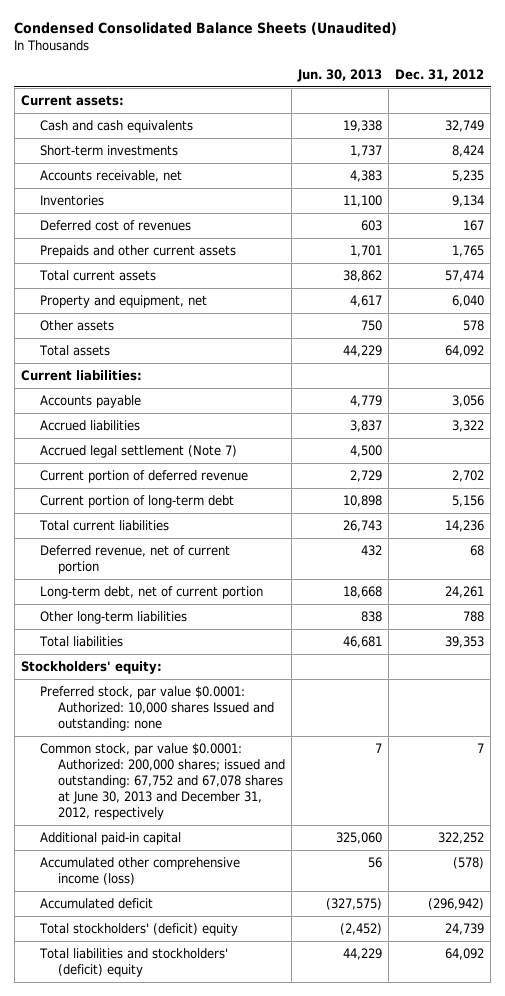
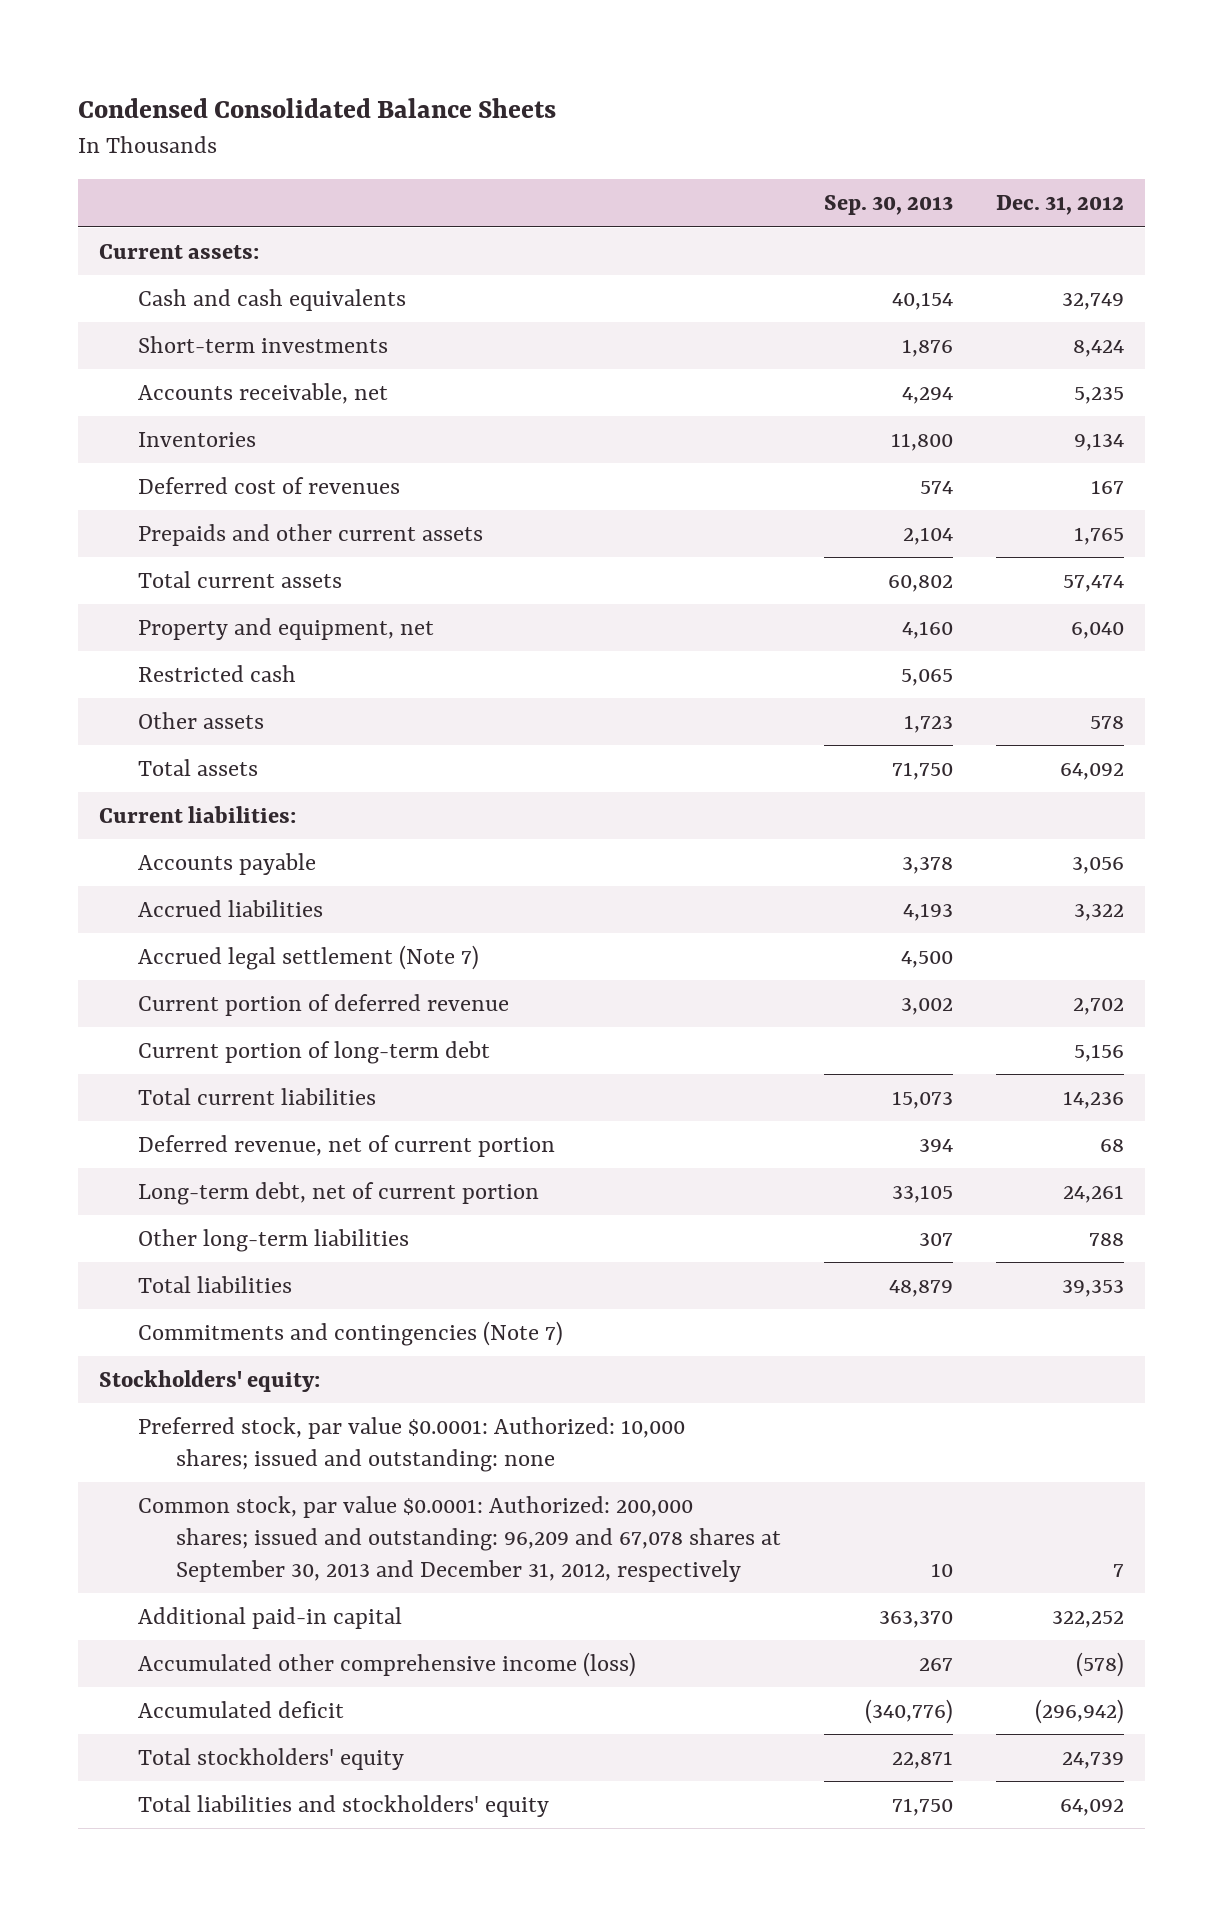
- Condensed Consolidated Balance Sheets (Unaudited)
+ Condensed Consolidated Balance Sheets
- | Jun. 30, 2013 | Dec. 31, 2012
+ | Sep. 30, 2013 | Dec. 31, 2012
+ Restricted cash | 5,065 |
+ Commitments and contingencies (Note 7)
- Preferred stock, par value $0.0001: Authorized: 10,000 shares Issued and outstanding: none
- Common stock, par value $0.0001: Authorized: 200,000 shares; issued and outstanding: 67,752 and 67,078 shares at June 30, 2013 and December 31, 2012, respectively | 7 | 7
+ Preferred stock, par value $0.0001: Authorized: 10,000 shares; issued and outstanding: none
+ Common stock, par value $0.0001: Authorized: 200,000 shares; issued and outstanding: 96,209 and 67,078 shares at September 30, 2013 and December 31, 2012, respectively | 10 | 7
- Total stockholders' (deficit) equity | (2,452) | 24,739
- Total liabilities and stockholders' (deficit) equity | 44,229 | 64,092
+ Total stockholders' equity | 22,871 | 24,739
+ Total liabilities and stockholders' equity | 71,750 | 64,092

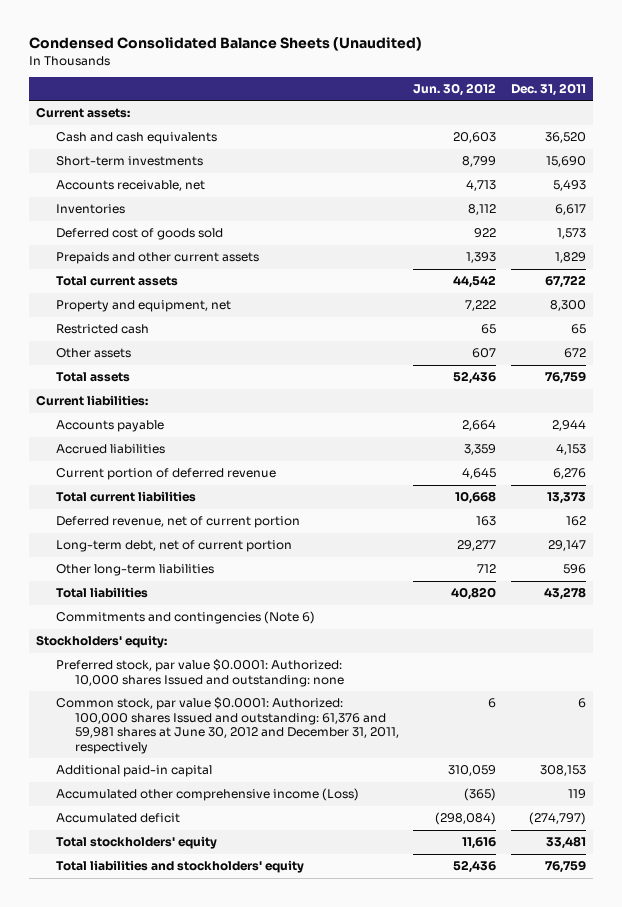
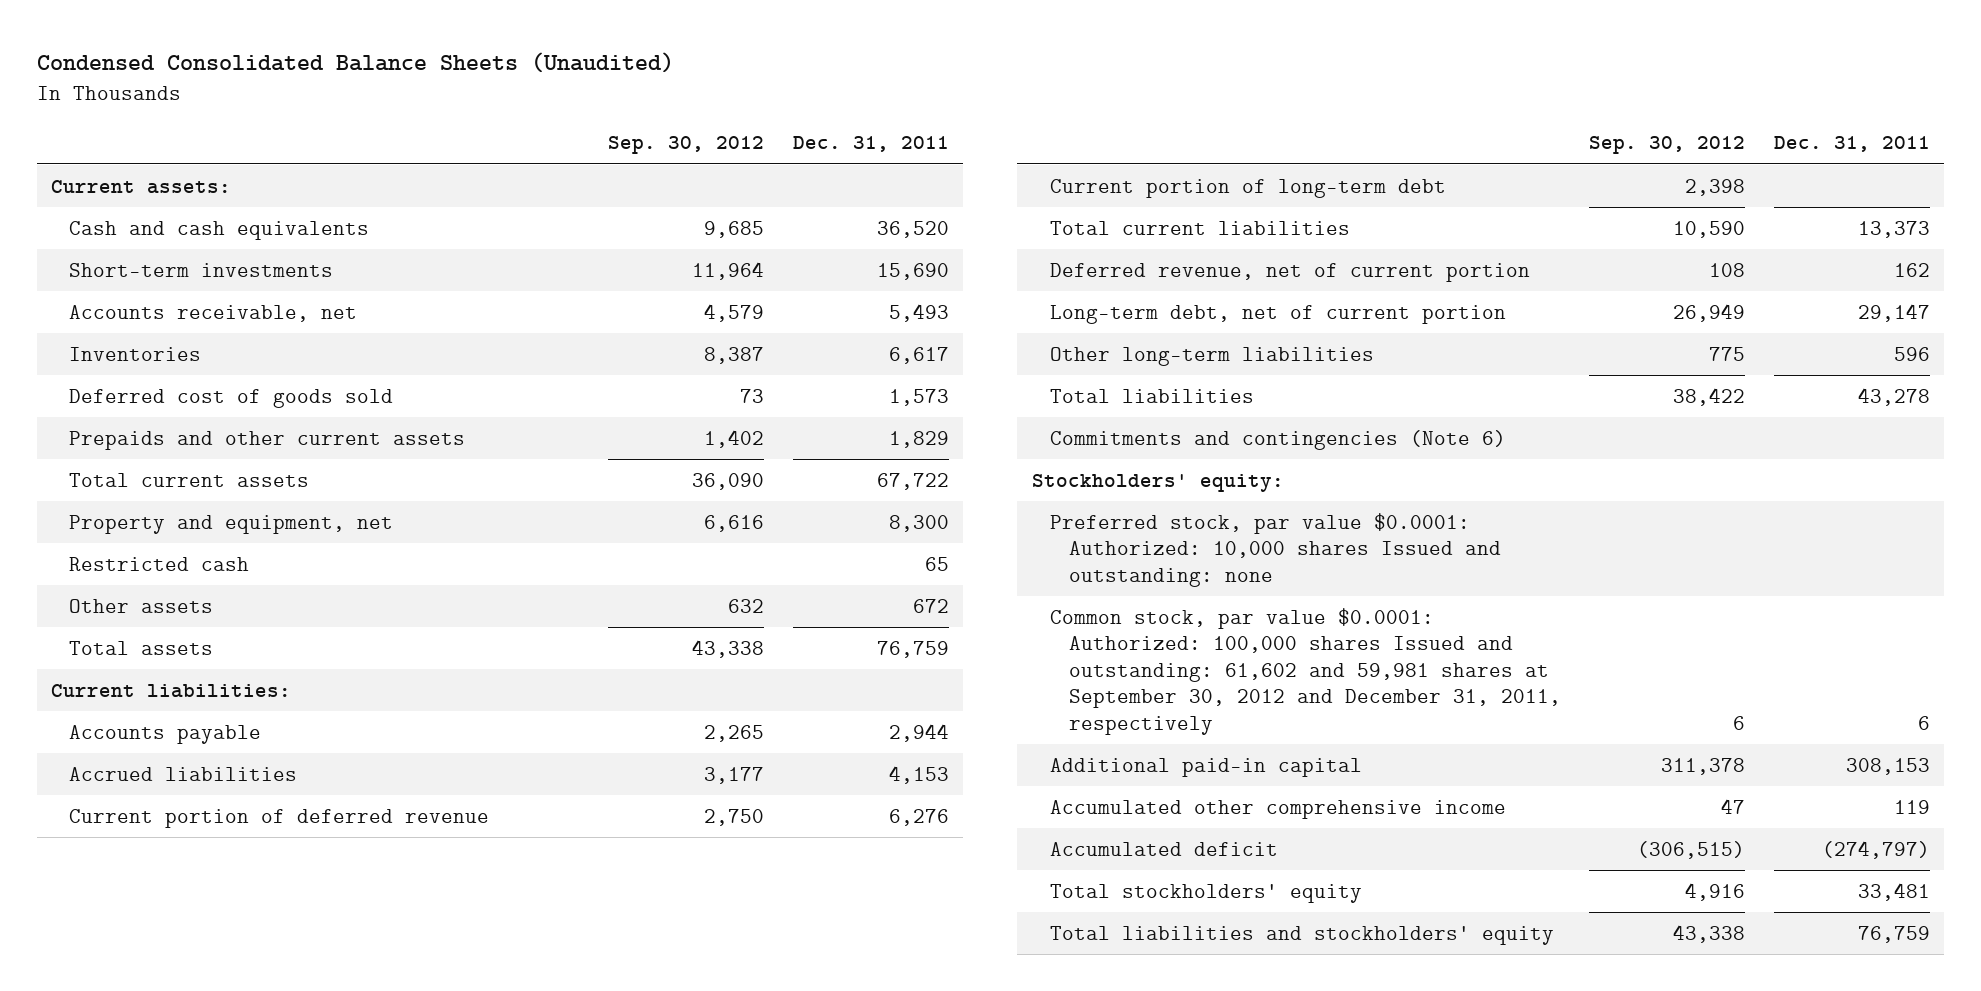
- | Jun. 30, 2012 | Dec. 31, 2011
+ | Sep. 30, 2012 | Dec. 31, 2011
+ Current portion of long-term debt | 2,398 |
- Common stock, par value $0.0001: Authorized: 100,000 shares Issued and outstanding: 61,376 and 59,981 shares at June 30, 2012 and December 31, 2011, respectively | 6 | 6
+ Common stock, par value $0.0001: Authorized: 100,000 shares Issued and outstanding: 61,602 and 59,981 shares at September 30, 2012 and December 31, 2011, respectively | 6 | 6
- Accumulated other comprehensive income (Loss) | (365) | 119
+ Accumulated other comprehensive income | 47 | 119

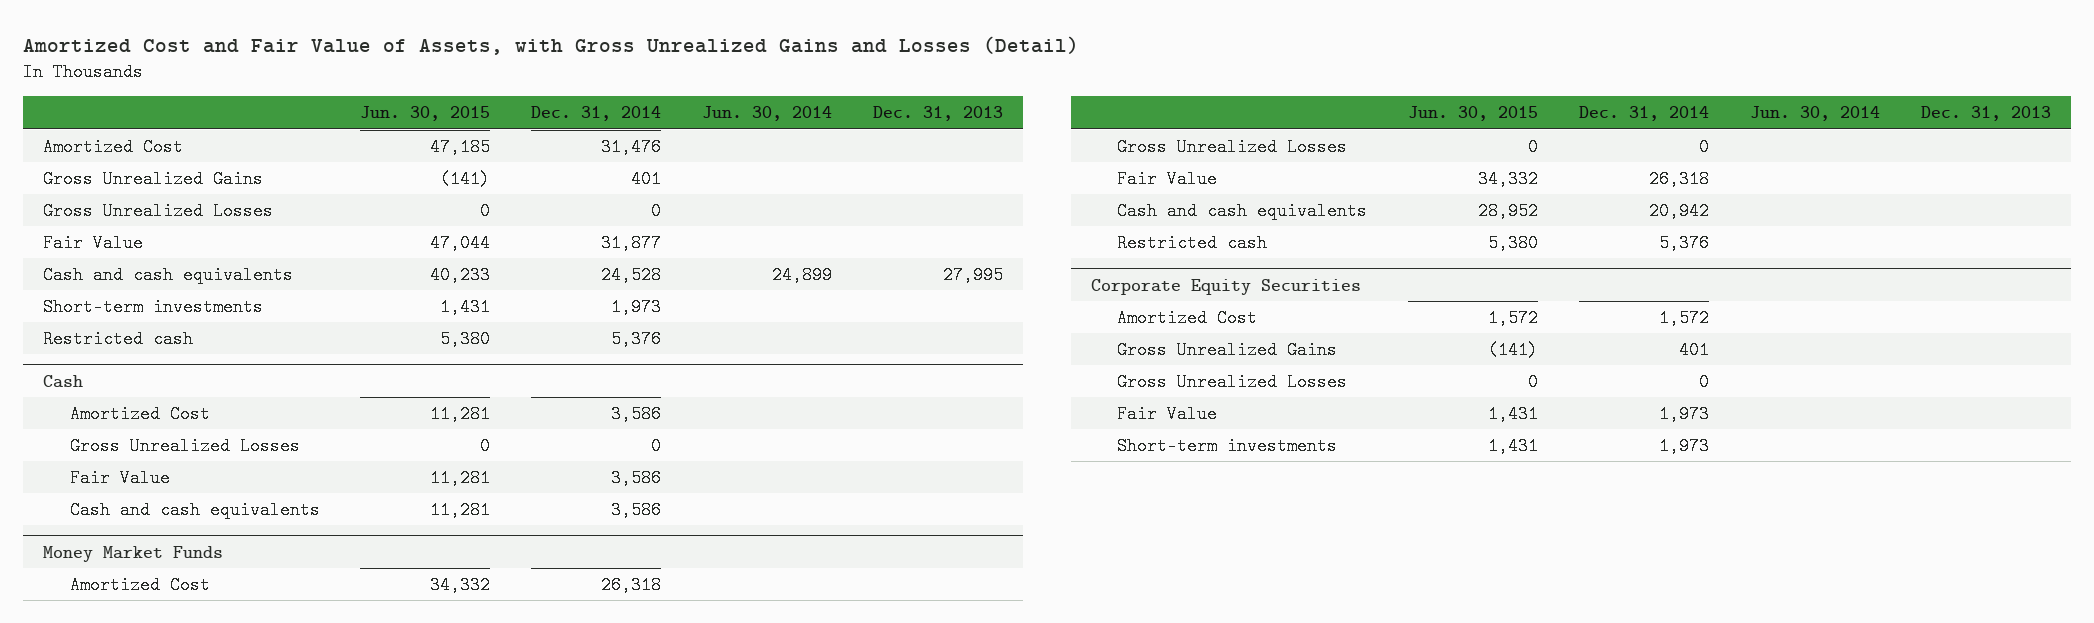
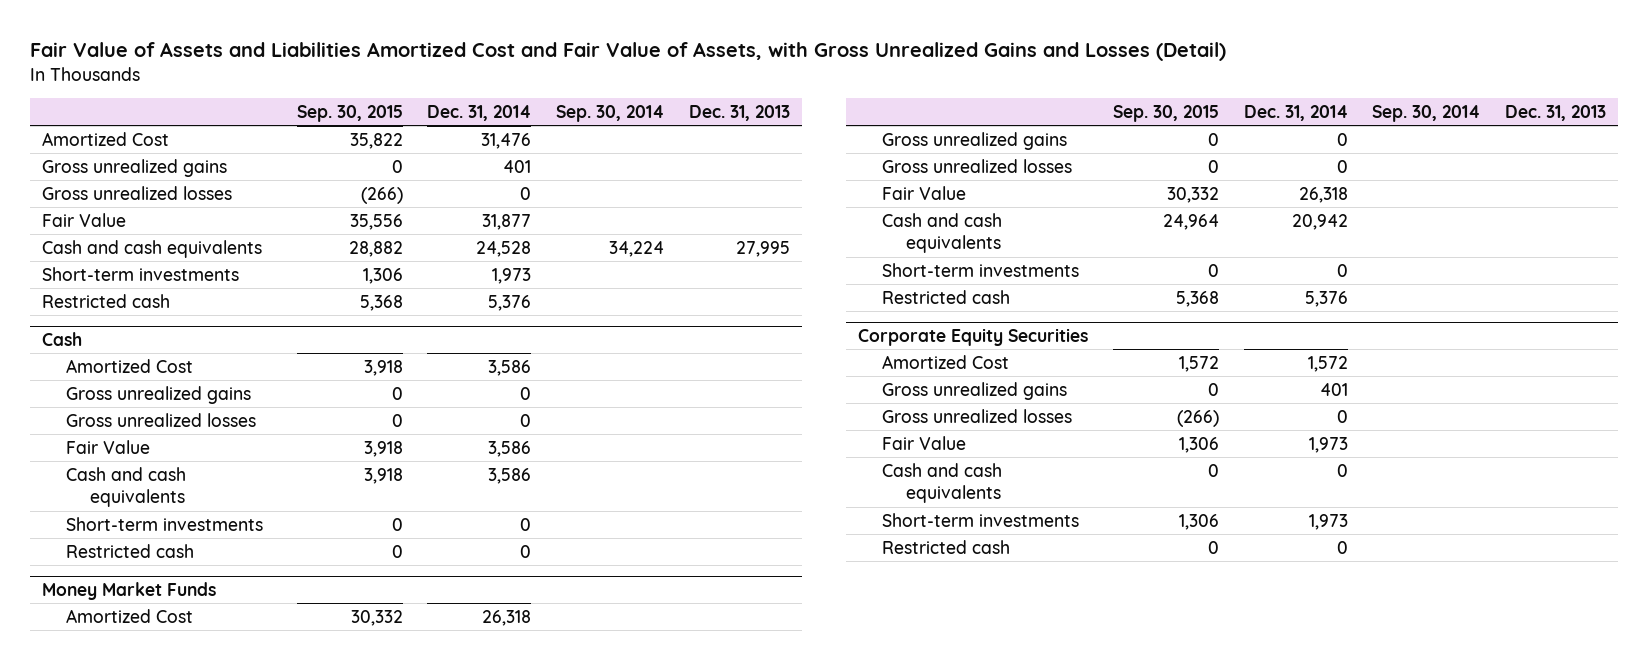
- Amortized Cost and Fair Value of Assets, with Gross Unrealized Gains and Losses (Detail)
+ Fair Value of Assets and Liabilities Amortized Cost and Fair Value of Assets, with Gross Unrealized Gains and Losses (Detail)
- | Jun. 30, 2015 | Dec. 31, 2014 | Jun. 30, 2014 | Dec. 31, 2013
+ | Sep. 30, 2015 | Dec. 31, 2014 | Sep. 30, 2014 | Dec. 31, 2013
- Gross Unrealized Gains | (141) | 401 | |
- Gross Unrealized Losses | 0 | 0 | |
+ Gross unrealized gains | 0 | 401 | |
+ Gross unrealized losses | (266) | 0 | |
@ Cash
- Gross Unrealized Losses | 0 | 0 | |
+ Gross unrealized gains | 0 | 0 | |
+ Gross unrealized losses | 0 | 0 | |
+ Short-term investments | 0 | 0 | |
+ Restricted cash | 0 | 0 | |
@ Money Market Funds
- Gross Unrealized Losses | 0 | 0 | |
+ Gross unrealized gains | 0 | 0 | |
+ Gross unrealized losses | 0 | 0 | |
+ Short-term investments | 0 | 0 | |
@ Corporate Equity Securities
- Gross Unrealized Gains | (141) | 401 | |
- Gross Unrealized Losses | 0 | 0 | |
+ Gross unrealized gains | 0 | 401 | |
+ Gross unrealized losses | (266) | 0 | |
+ Cash and cash equivalents | 0 | 0 | |
+ Restricted cash | 0 | 0 | |

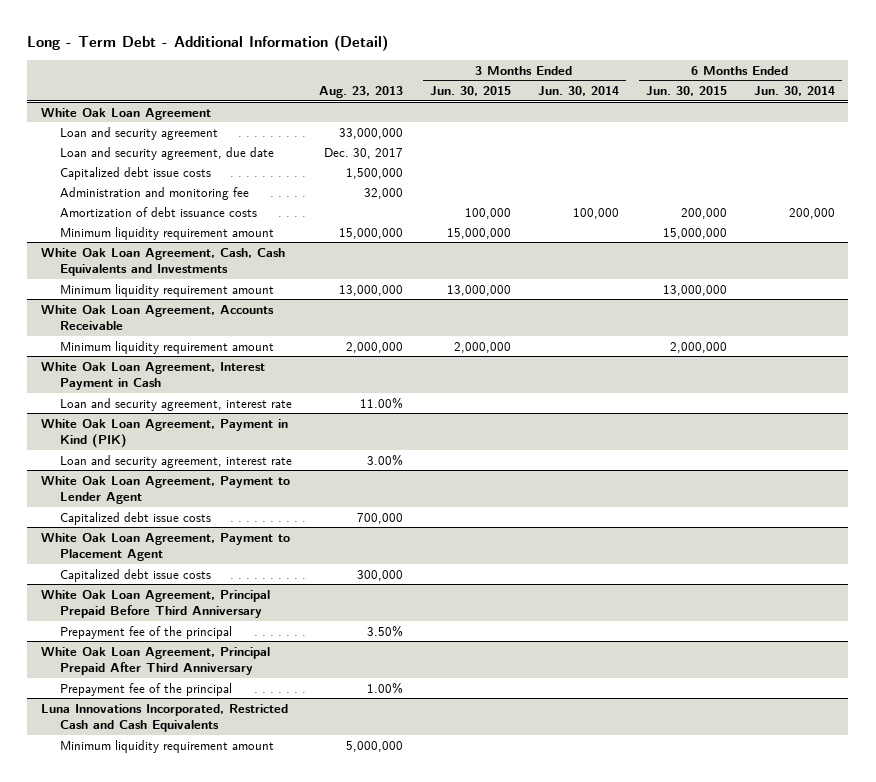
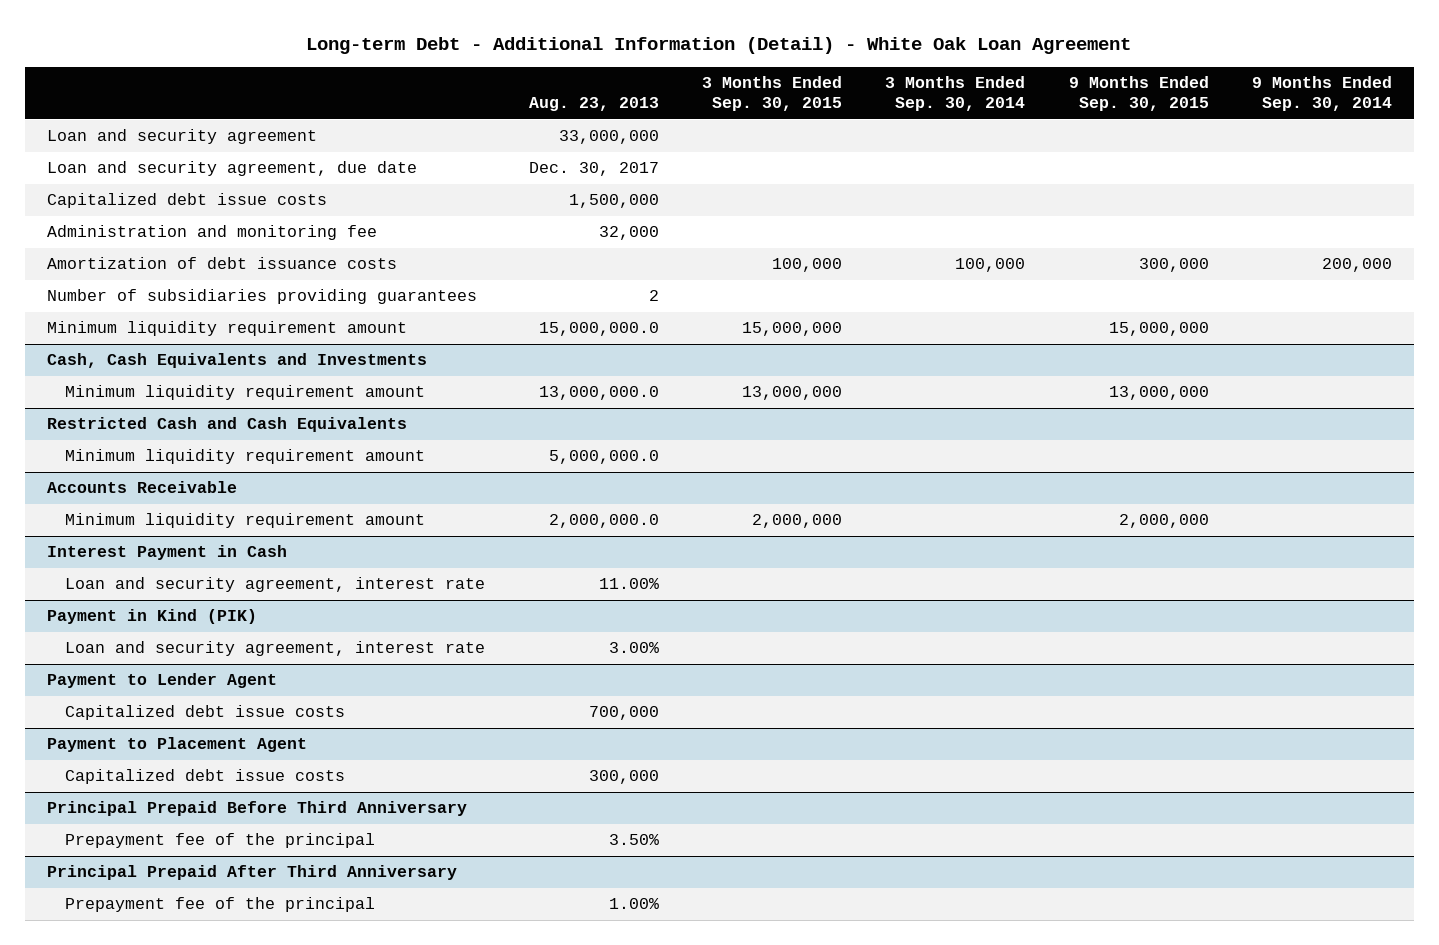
- Long - Term Debt - Additional Information (Detail)
+ Long-term Debt - Additional Information (Detail) - White Oak Loan Agreement
- | Aug. 23, 2013 | 3 Months Ended Jun. 30, 2015 | 3 Months Ended Jun. 30, 2014 | 6 Months Ended Jun. 30, 2015 | 6 Months Ended Jun. 30, 2014
+ | Aug. 23, 2013 | 3 Months Ended Sep. 30, 2015 | 3 Months Ended Sep. 30, 2014 | 9 Months Ended Sep. 30, 2015 | 9 Months Ended Sep. 30, 2014
- White Oak Loan Agreement
- Minimum liquidity requirement amount | 15,000,000 | 15,000,000 | | 15,000,000 |
- White Oak Loan Agreement, Cash, Cash Equivalents and Investments
- Minimum liquidity requirement amount | 13,000,000 | 13,000,000 | | 13,000,000 |
- White Oak Loan Agreement, Accounts Receivable
- Minimum liquidity requirement amount | 2,000,000 | 2,000,000 | | 2,000,000 |
- White Oak Loan Agreement, Interest Payment in Cash
+ Number of subsidiaries providing guarantees | 2 | | | |
+ Minimum liquidity requirement amount | 15,000,000.0 | 15,000,000 | | 15,000,000 |
+ Cash, Cash Equivalents and Investments
+ Minimum liquidity requirement amount | 13,000,000.0 | 13,000,000 | | 13,000,000 |
+ Restricted Cash and Cash Equivalents
+ Minimum liquidity requirement amount | 5,000,000.0 | | | |
+ Accounts Receivable
+ Minimum liquidity requirement amount | 2,000,000.0 | 2,000,000 | | 2,000,000 |
+ Interest Payment in Cash
- White Oak Loan Agreement, Payment in Kind (PIK)
+ Payment in Kind (PIK)
- White Oak Loan Agreement, Payment to Lender Agent
+ Payment to Lender Agent
- White Oak Loan Agreement, Payment to Placement Agent
+ Payment to Placement Agent
- White Oak Loan Agreement, Principal Prepaid Before Third Anniversary
+ Principal Prepaid Before Third Anniversary
- White Oak Loan Agreement, Principal Prepaid After Third Anniversary
+ Principal Prepaid After Third Anniversary
- Luna Innovations Incorporated, Restricted Cash and Cash Equivalents
- Minimum liquidity requirement amount | 5,000,000 | | | |

